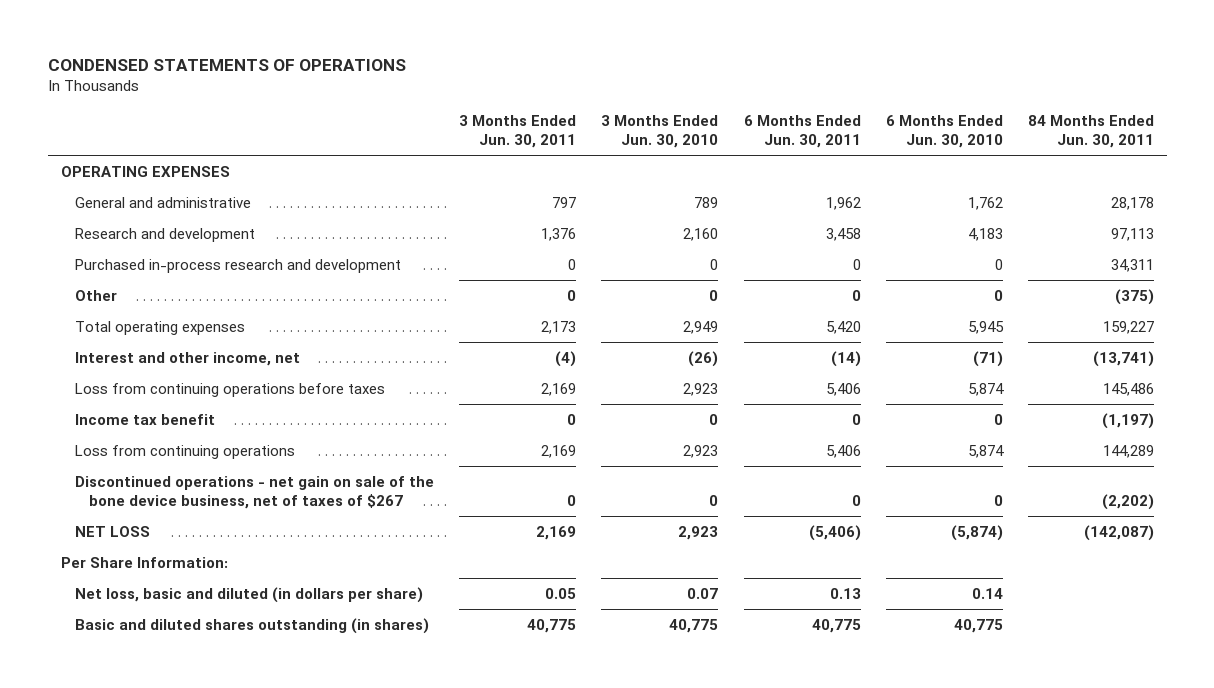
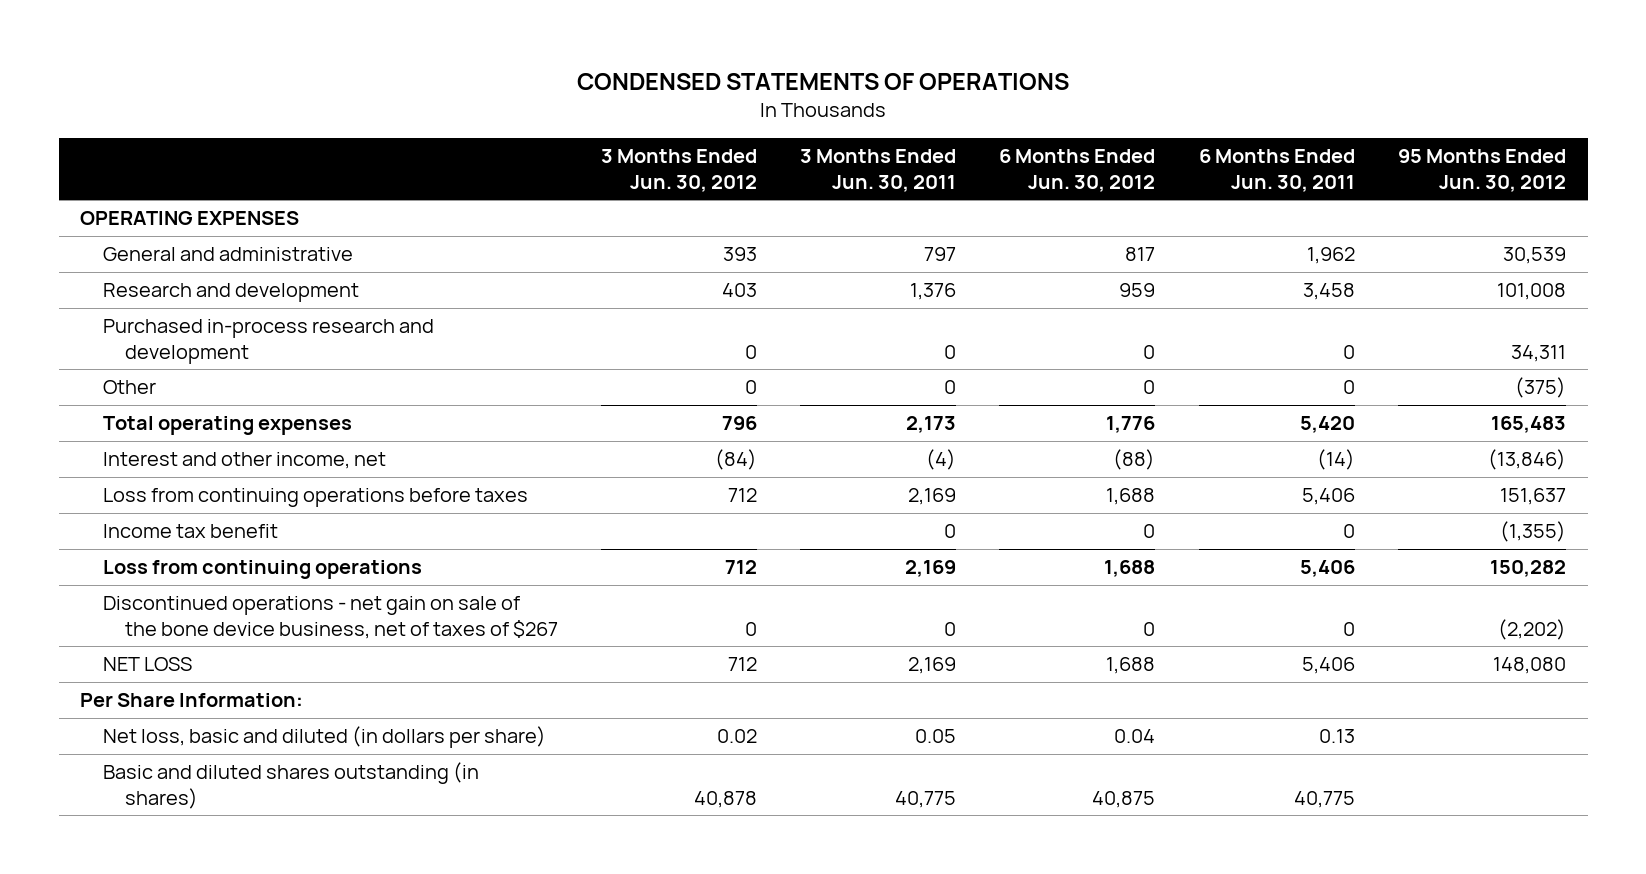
- | 3 Months Ended Jun. 30, 2011 | 3 Months Ended Jun. 30, 2010 | 6 Months Ended Jun. 30, 2011 | 6 Months Ended Jun. 30, 2010 | 84 Months Ended Jun. 30, 2011
+ | 3 Months Ended Jun. 30, 2012 | 3 Months Ended Jun. 30, 2011 | 6 Months Ended Jun. 30, 2012 | 6 Months Ended Jun. 30, 2011 | 95 Months Ended Jun. 30, 2012
- NET LOSS | 2,169 | 2,923 | (5,406) | (5,874) | (142,087)
+ NET LOSS | 712 | 2,169 | 1,688 | 5,406 | 148,080

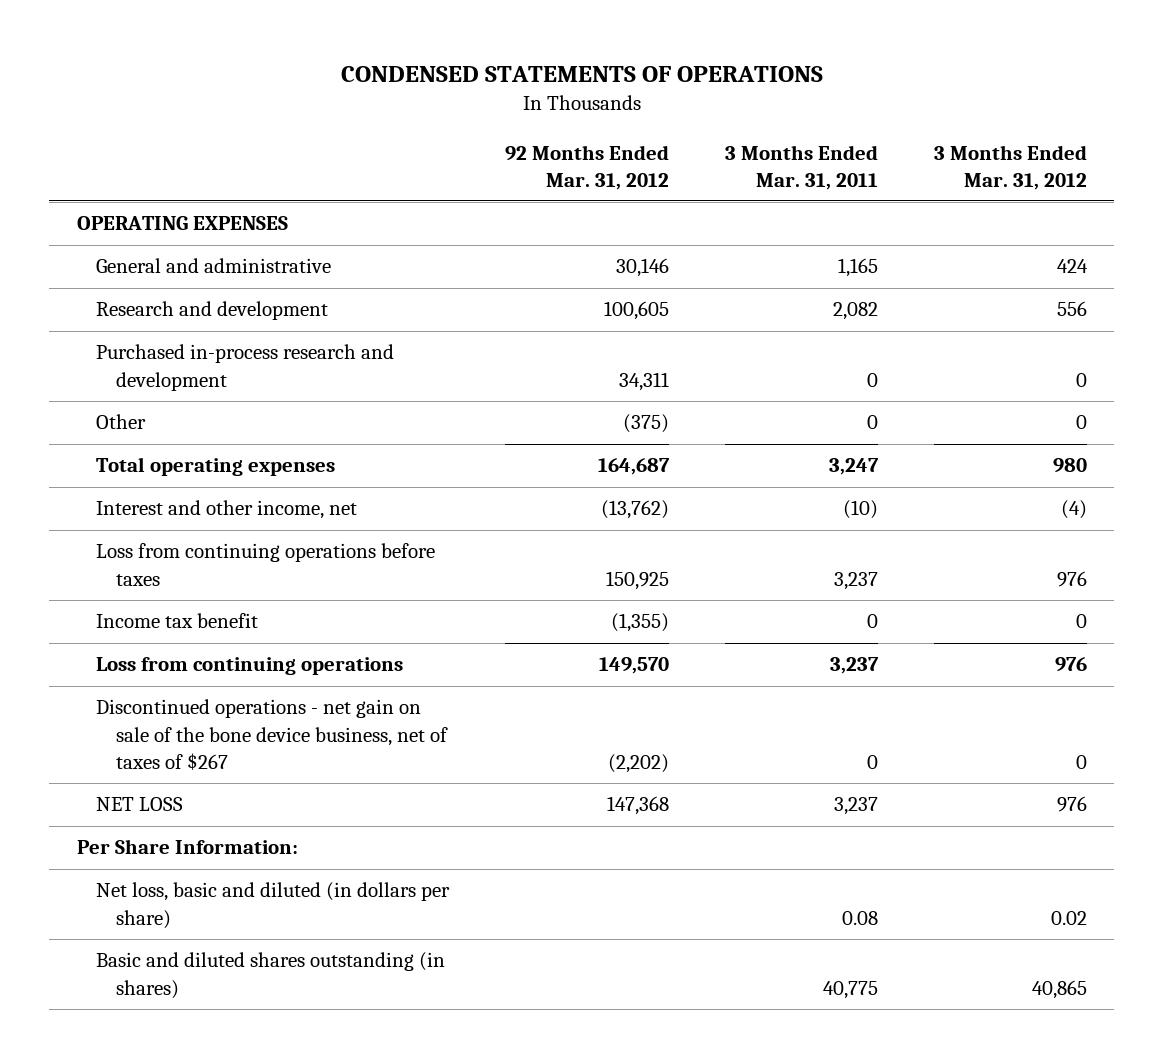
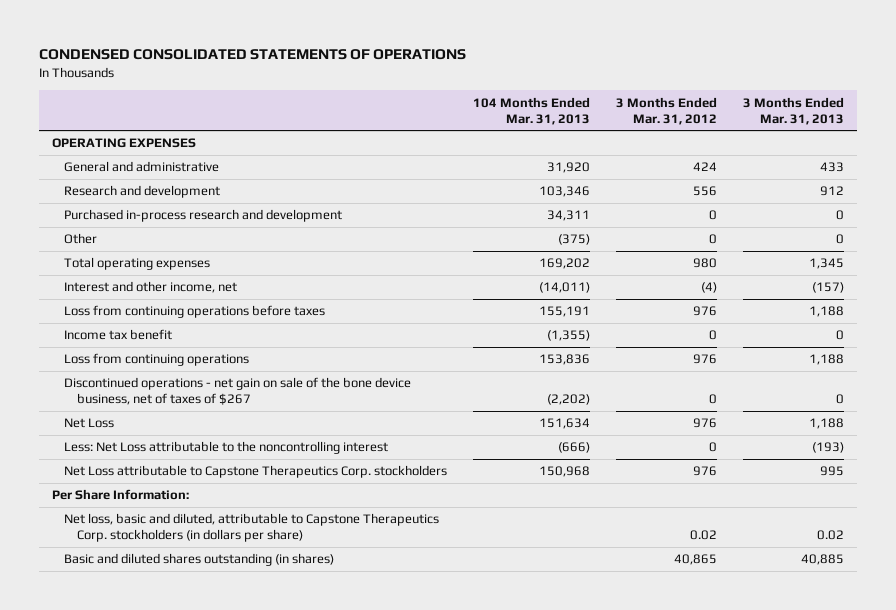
- CONDENSED STATEMENTS OF OPERATIONS
+ CONDENSED CONSOLIDATED STATEMENTS OF OPERATIONS
- | 92 Months Ended Mar. 31, 2012 | 3 Months Ended Mar. 31, 2011 | 3 Months Ended Mar. 31, 2012
+ | 104 Months Ended Mar. 31, 2013 | 3 Months Ended Mar. 31, 2012 | 3 Months Ended Mar. 31, 2013
- NET LOSS | 147,368 | 3,237 | 976
+ Net Loss | 151,634 | 976 | 1,188
+ Less: Net Loss attributable to the noncontrolling interest | (666) | 0 | (193)
+ Net Loss attributable to Capstone Therapeutics Corp. stockholders | 150,968 | 976 | 995
- Net loss, basic and diluted (in dollars per share) | | 0.08 | 0.02
+ Net loss, basic and diluted, attributable to Capstone Therapeutics Corp. stockholders (in dollars per share) | | 0.02 | 0.02

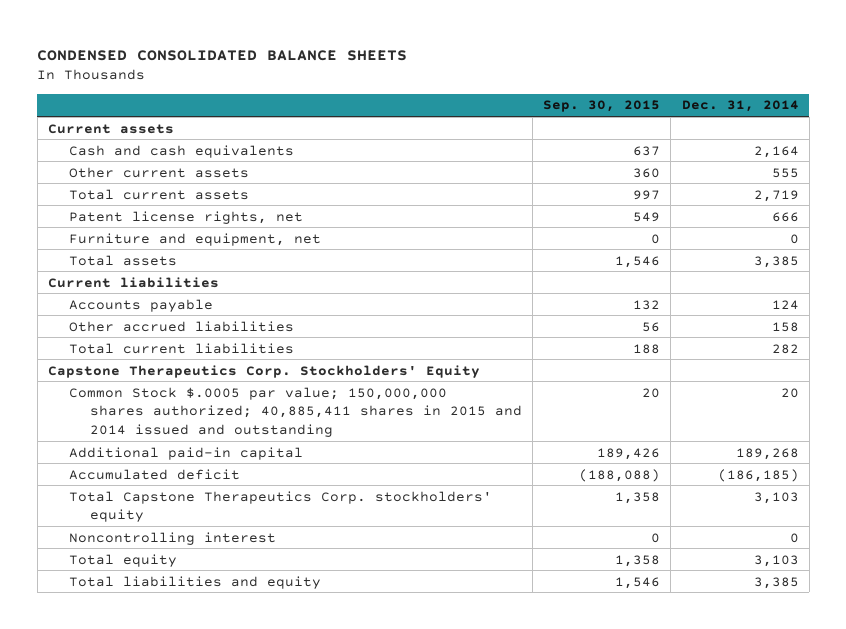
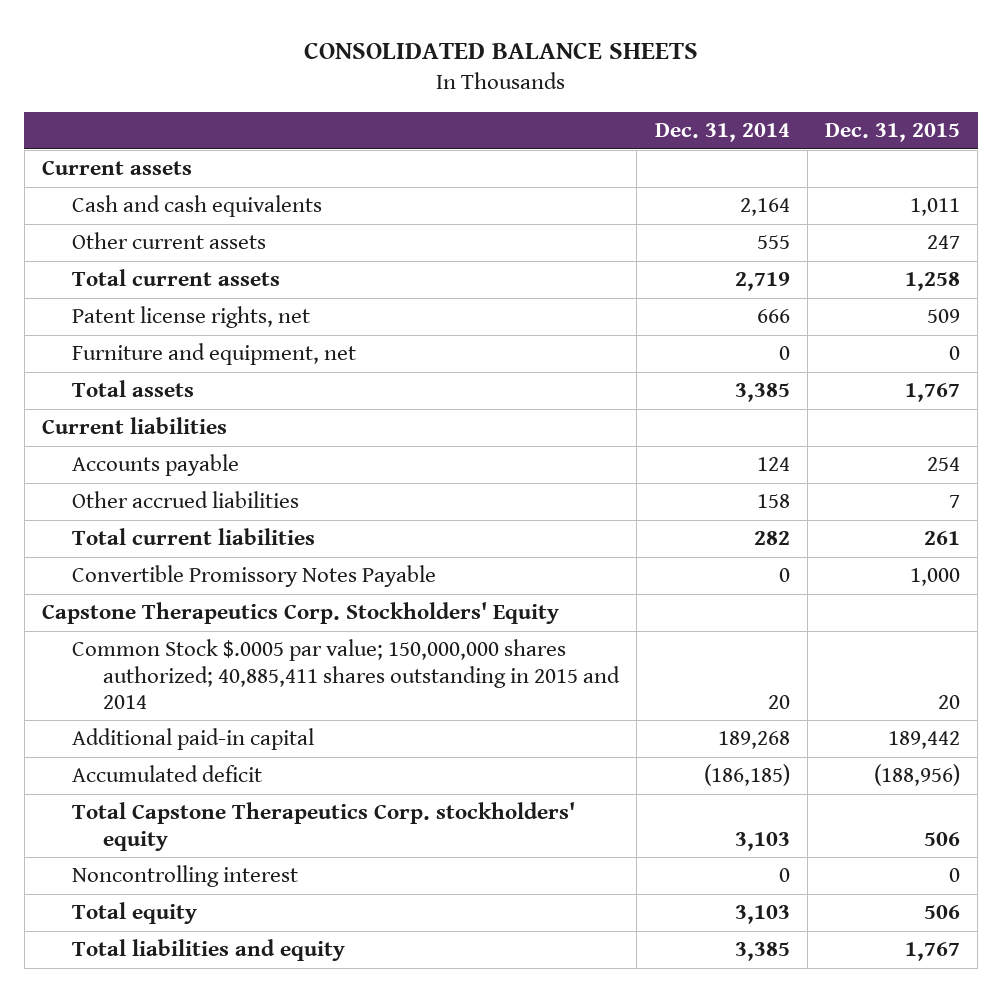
- CONDENSED CONSOLIDATED BALANCE SHEETS
+ CONSOLIDATED BALANCE SHEETS
- | Sep. 30, 2015 | Dec. 31, 2014
+ | Dec. 31, 2014 | Dec. 31, 2015
+ Convertible Promissory Notes Payable | 0 | 1,000
- Common Stock $.0005 par value; 150,000,000 shares authorized; 40,885,411 shares in 2015 and 2014 issued and outstanding | 20 | 20
+ Common Stock $.0005 par value; 150,000,000 shares authorized; 40,885,411 shares outstanding in 2015 and 2014 | 20 | 20

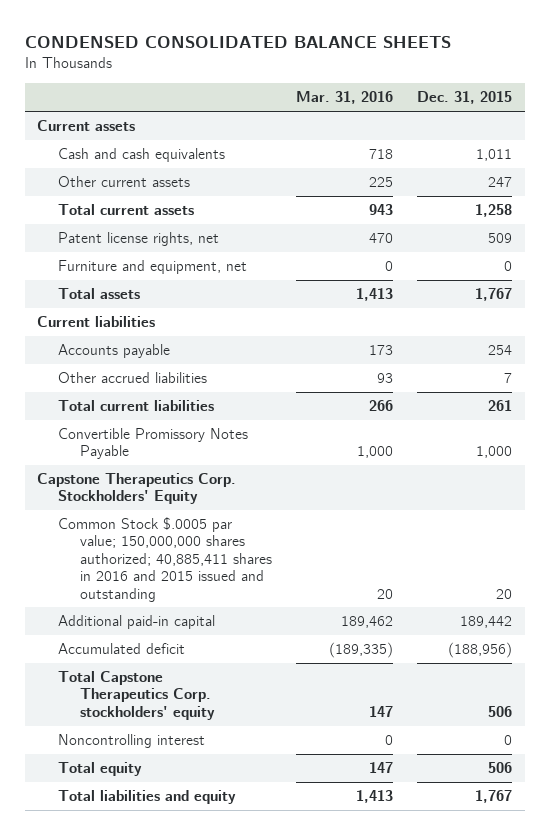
- CONSOLIDATED BALANCE SHEETS
+ CONDENSED CONSOLIDATED BALANCE SHEETS
- | Dec. 31, 2014 | Dec. 31, 2015
+ | Mar. 31, 2016 | Dec. 31, 2015
- Common Stock $.0005 par value; 150,000,000 shares authorized; 40,885,411 shares outstanding in 2015 and 2014 | 20 | 20
+ Common Stock $.0005 par value; 150,000,000 shares authorized; 40,885,411 shares in 2016 and 2015 issued and outstanding | 20 | 20

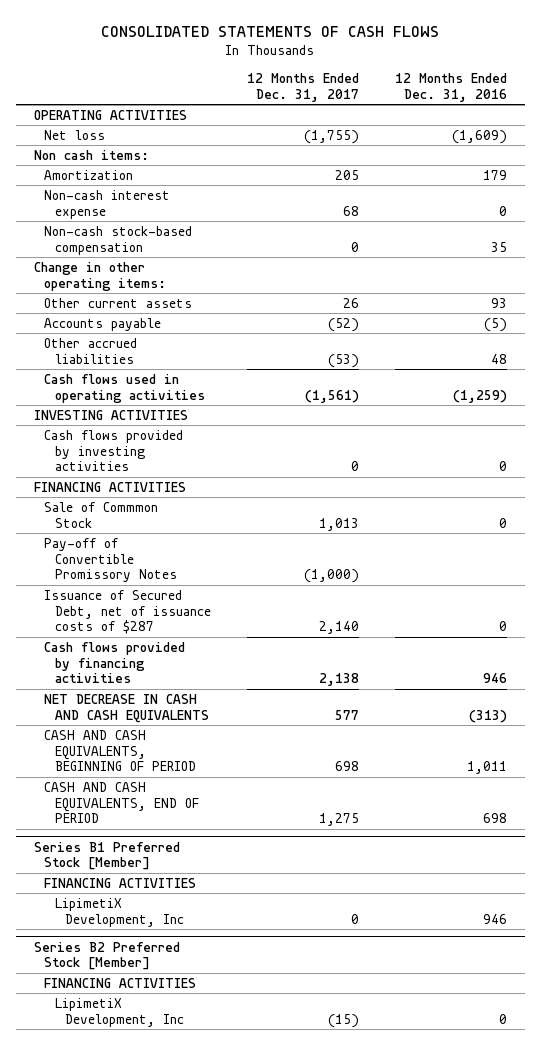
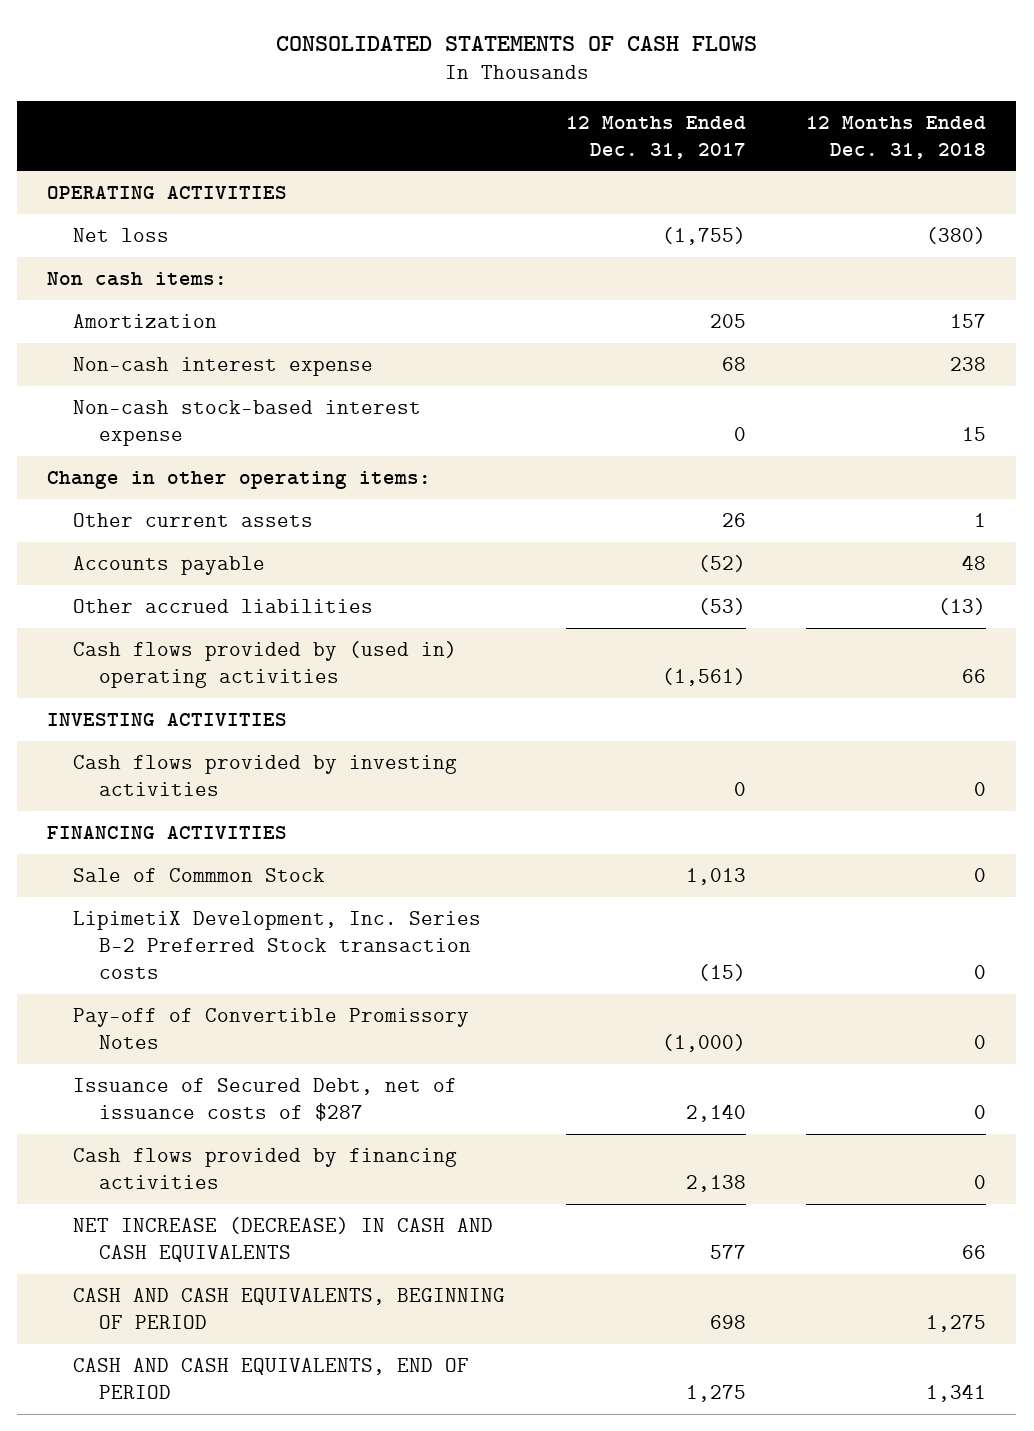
- | 12 Months Ended Dec. 31, 2017 | 12 Months Ended Dec. 31, 2016
+ | 12 Months Ended Dec. 31, 2017 | 12 Months Ended Dec. 31, 2018
- Non-cash stock-based compensation | 0 | 35
+ Non-cash stock-based interest expense | 0 | 15
- Cash flows used in operating activities | (1,561) | (1,259)
+ Cash flows provided by (used in) operating activities | (1,561) | 66
+ LipimetiX Development, Inc. Series B-2 Preferred Stock transaction costs | (15) | 0
- NET DECREASE IN CASH AND CASH EQUIVALENTS | 577 | (313)
+ NET INCREASE (DECREASE) IN CASH AND CASH EQUIVALENTS | 577 | 66
- Series B1 Preferred Stock [Member]
- FINANCING ACTIVITIES
- LipimetiX Development, Inc | 0 | 946
- Series B2 Preferred Stock [Member]
- FINANCING ACTIVITIES
- LipimetiX Development, Inc | (15) | 0

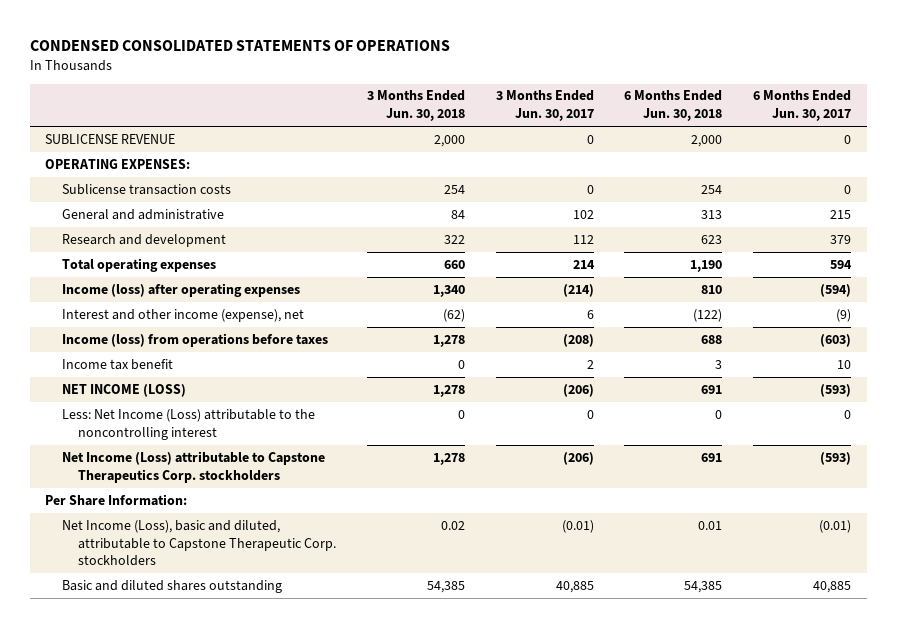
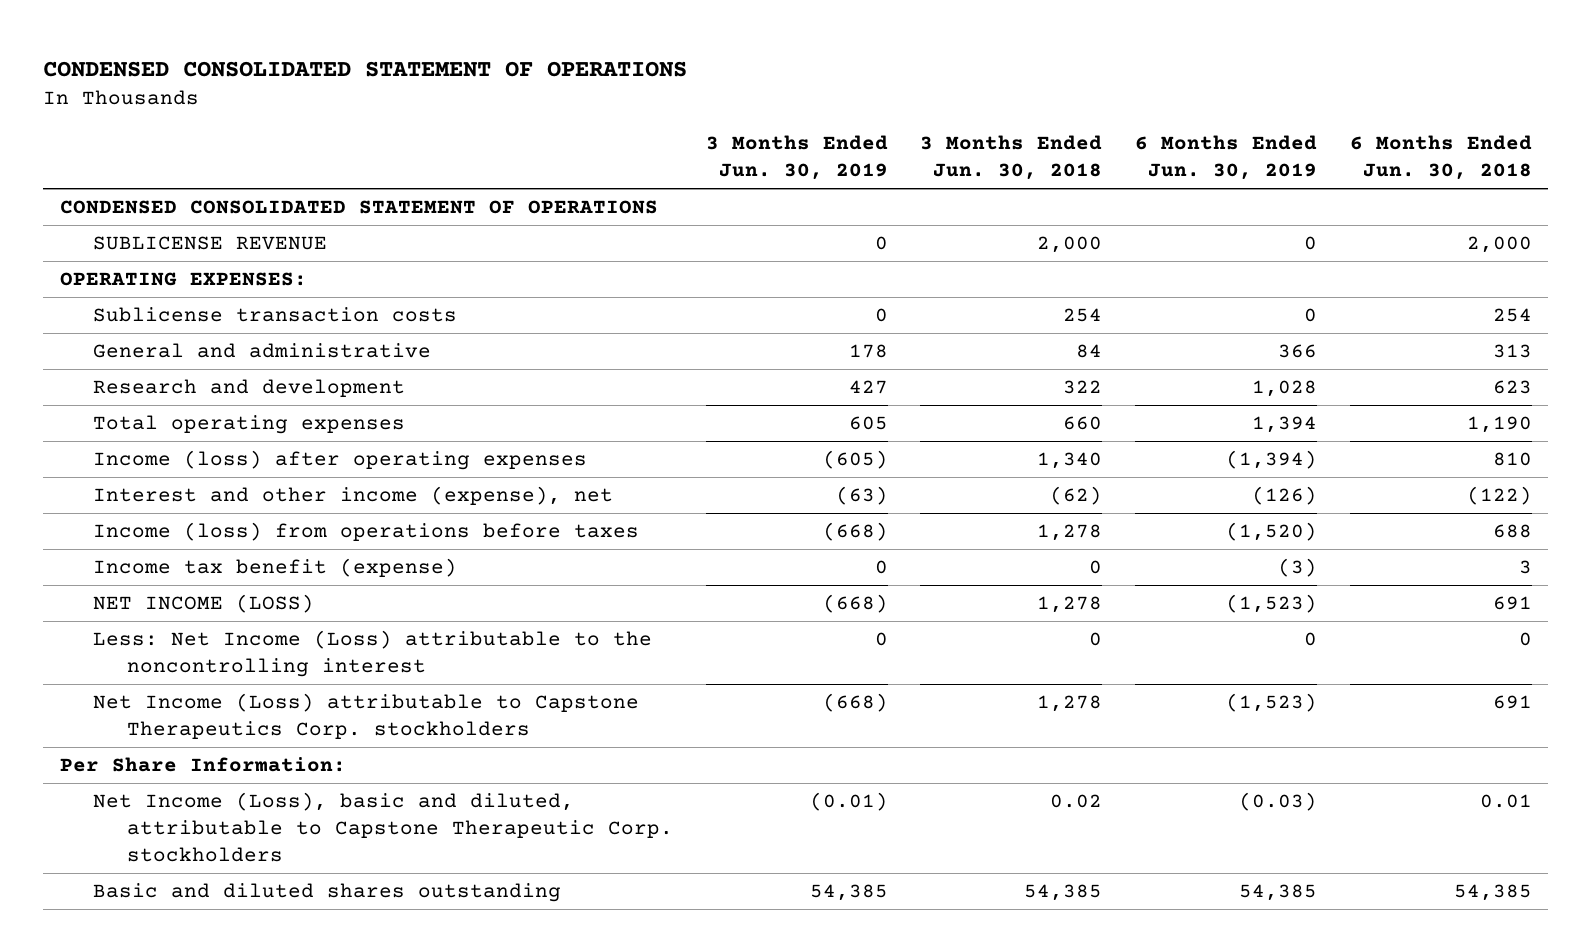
- CONDENSED CONSOLIDATED STATEMENTS OF OPERATIONS
+ CONDENSED CONSOLIDATED STATEMENT OF OPERATIONS
- | 3 Months Ended Jun. 30, 2018 | 3 Months Ended Jun. 30, 2017 | 6 Months Ended Jun. 30, 2018 | 6 Months Ended Jun. 30, 2017
+ | 3 Months Ended Jun. 30, 2019 | 3 Months Ended Jun. 30, 2018 | 6 Months Ended Jun. 30, 2019 | 6 Months Ended Jun. 30, 2018
+ CONDENSED CONSOLIDATED STATEMENT OF OPERATIONS
- Income tax benefit | 0 | 2 | 3 | 10
+ Income tax benefit (expense) | 0 | 0 | (3) | 3

